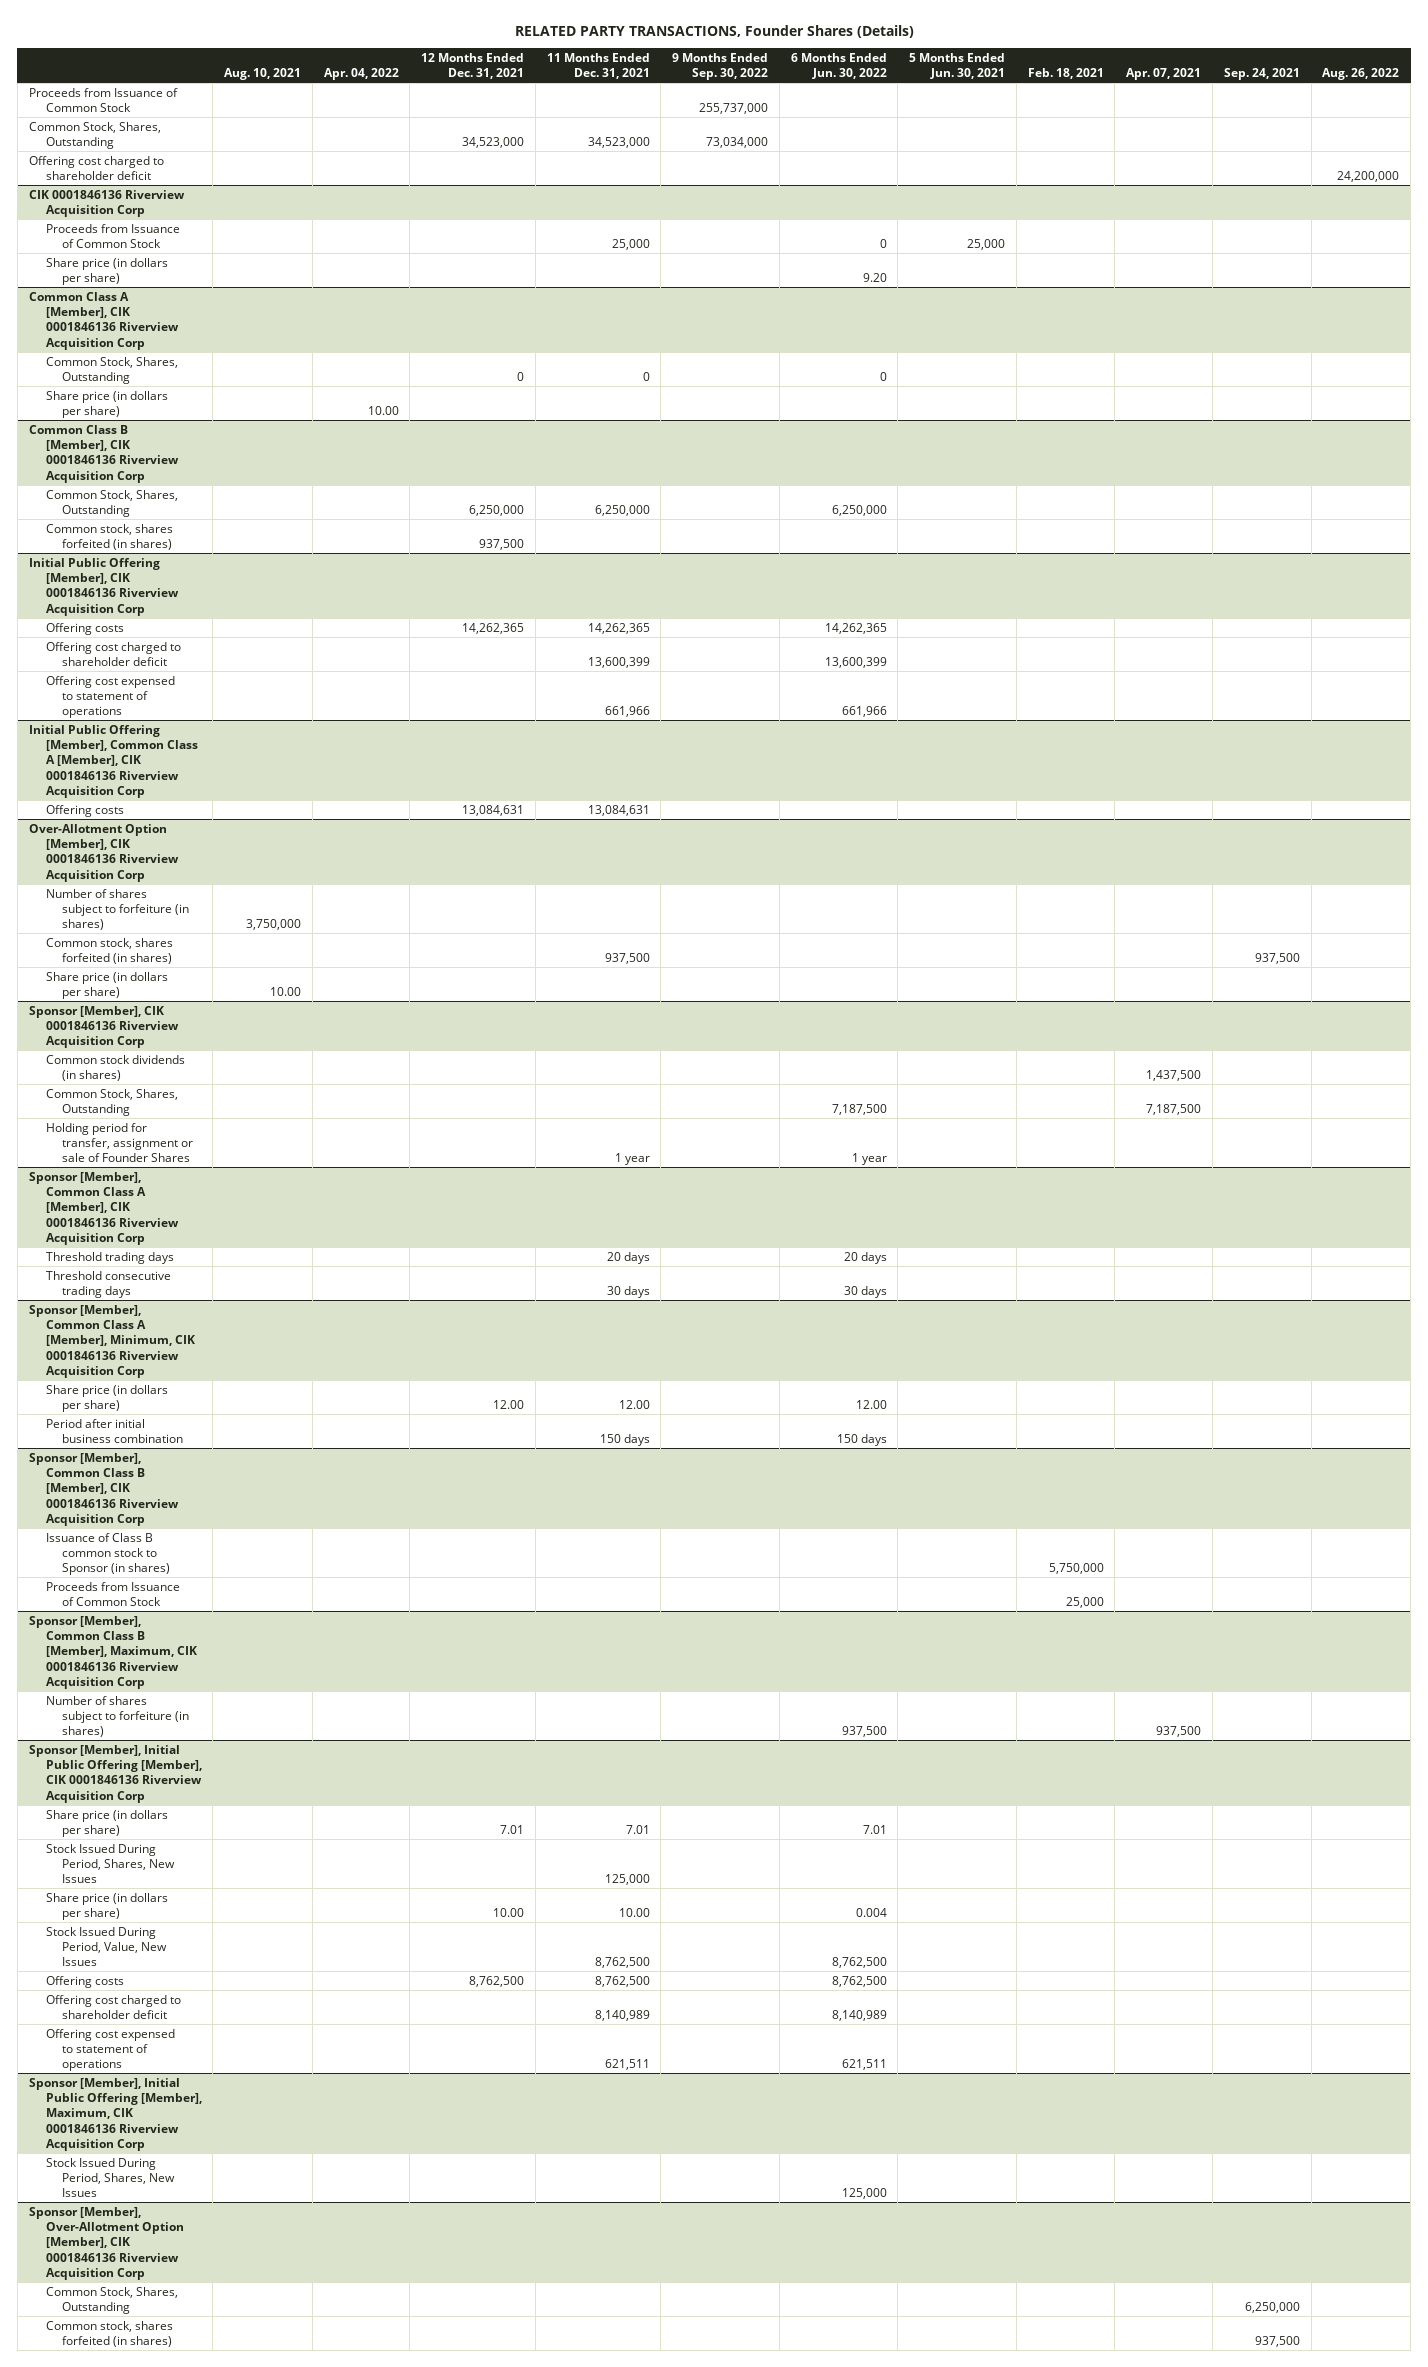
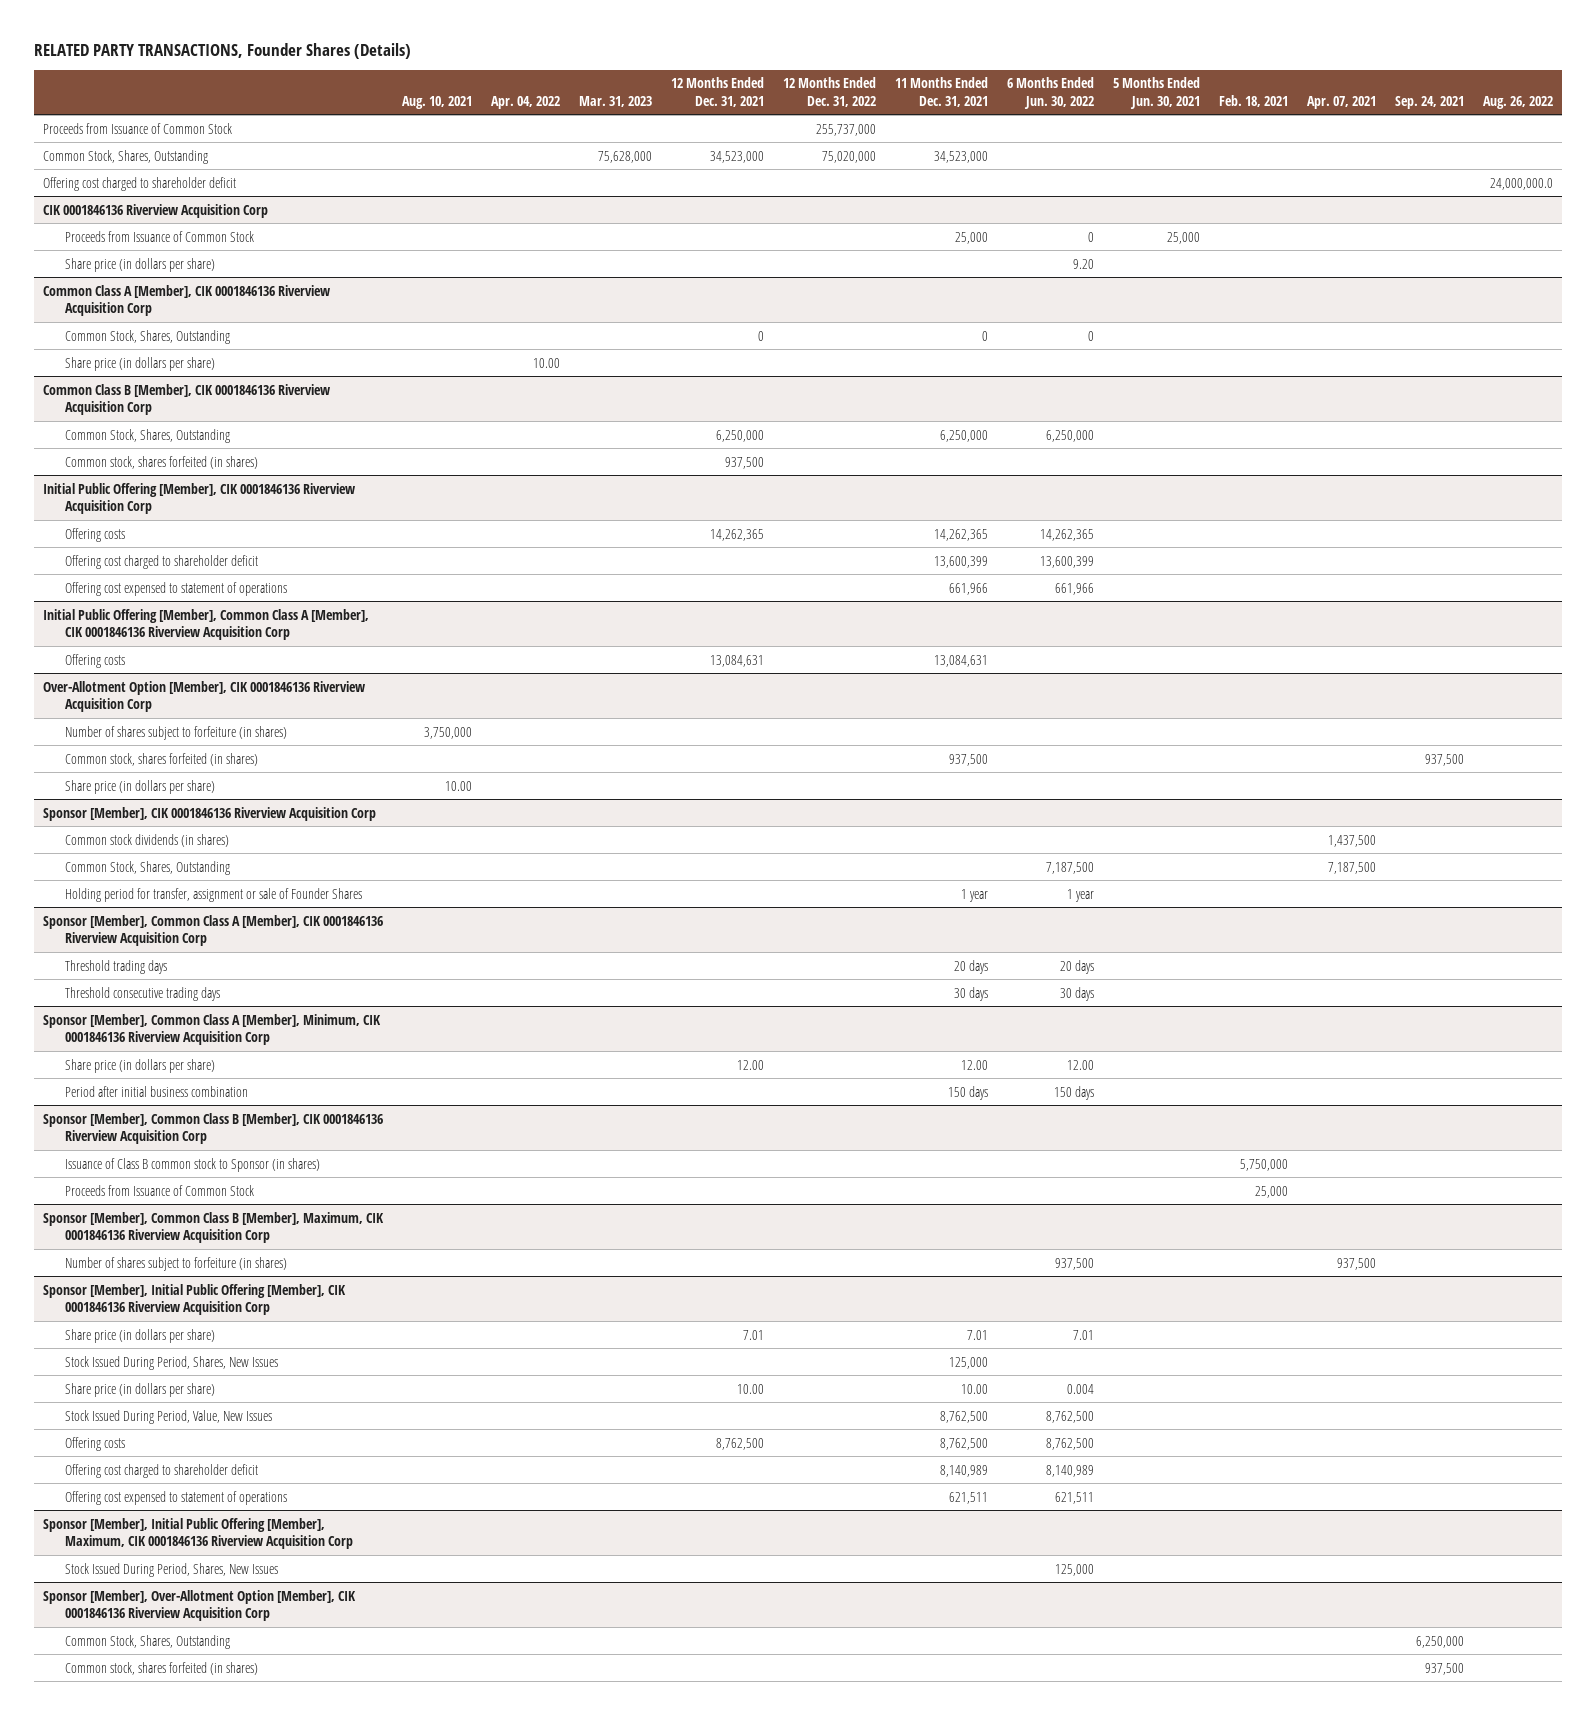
- | Aug. 10, 2021 | Apr. 04, 2022 | 12 Months Ended Dec. 31, 2021 | 11 Months Ended Dec. 31, 2021 | 9 Months Ended Sep. 30, 2022 | 6 Months Ended Jun. 30, 2022 | 5 Months Ended Jun. 30, 2021 | Feb. 18, 2021 | Apr. 07, 2021 | Sep. 24, 2021 | Aug. 26, 2022
+ | Aug. 10, 2021 | Apr. 04, 2022 | Mar. 31, 2023 | 12 Months Ended Dec. 31, 2021 | 12 Months Ended Dec. 31, 2022 | 11 Months Ended Dec. 31, 2021 | 6 Months Ended Jun. 30, 2022 | 5 Months Ended Jun. 30, 2021 | Feb. 18, 2021 | Apr. 07, 2021 | Sep. 24, 2021 | Aug. 26, 2022
- Offering cost charged to shareholder deficit | | | | | | | | | | | 24,200,000
+ Offering cost charged to shareholder deficit | | | | | | | | | | | | 24,000,000.0

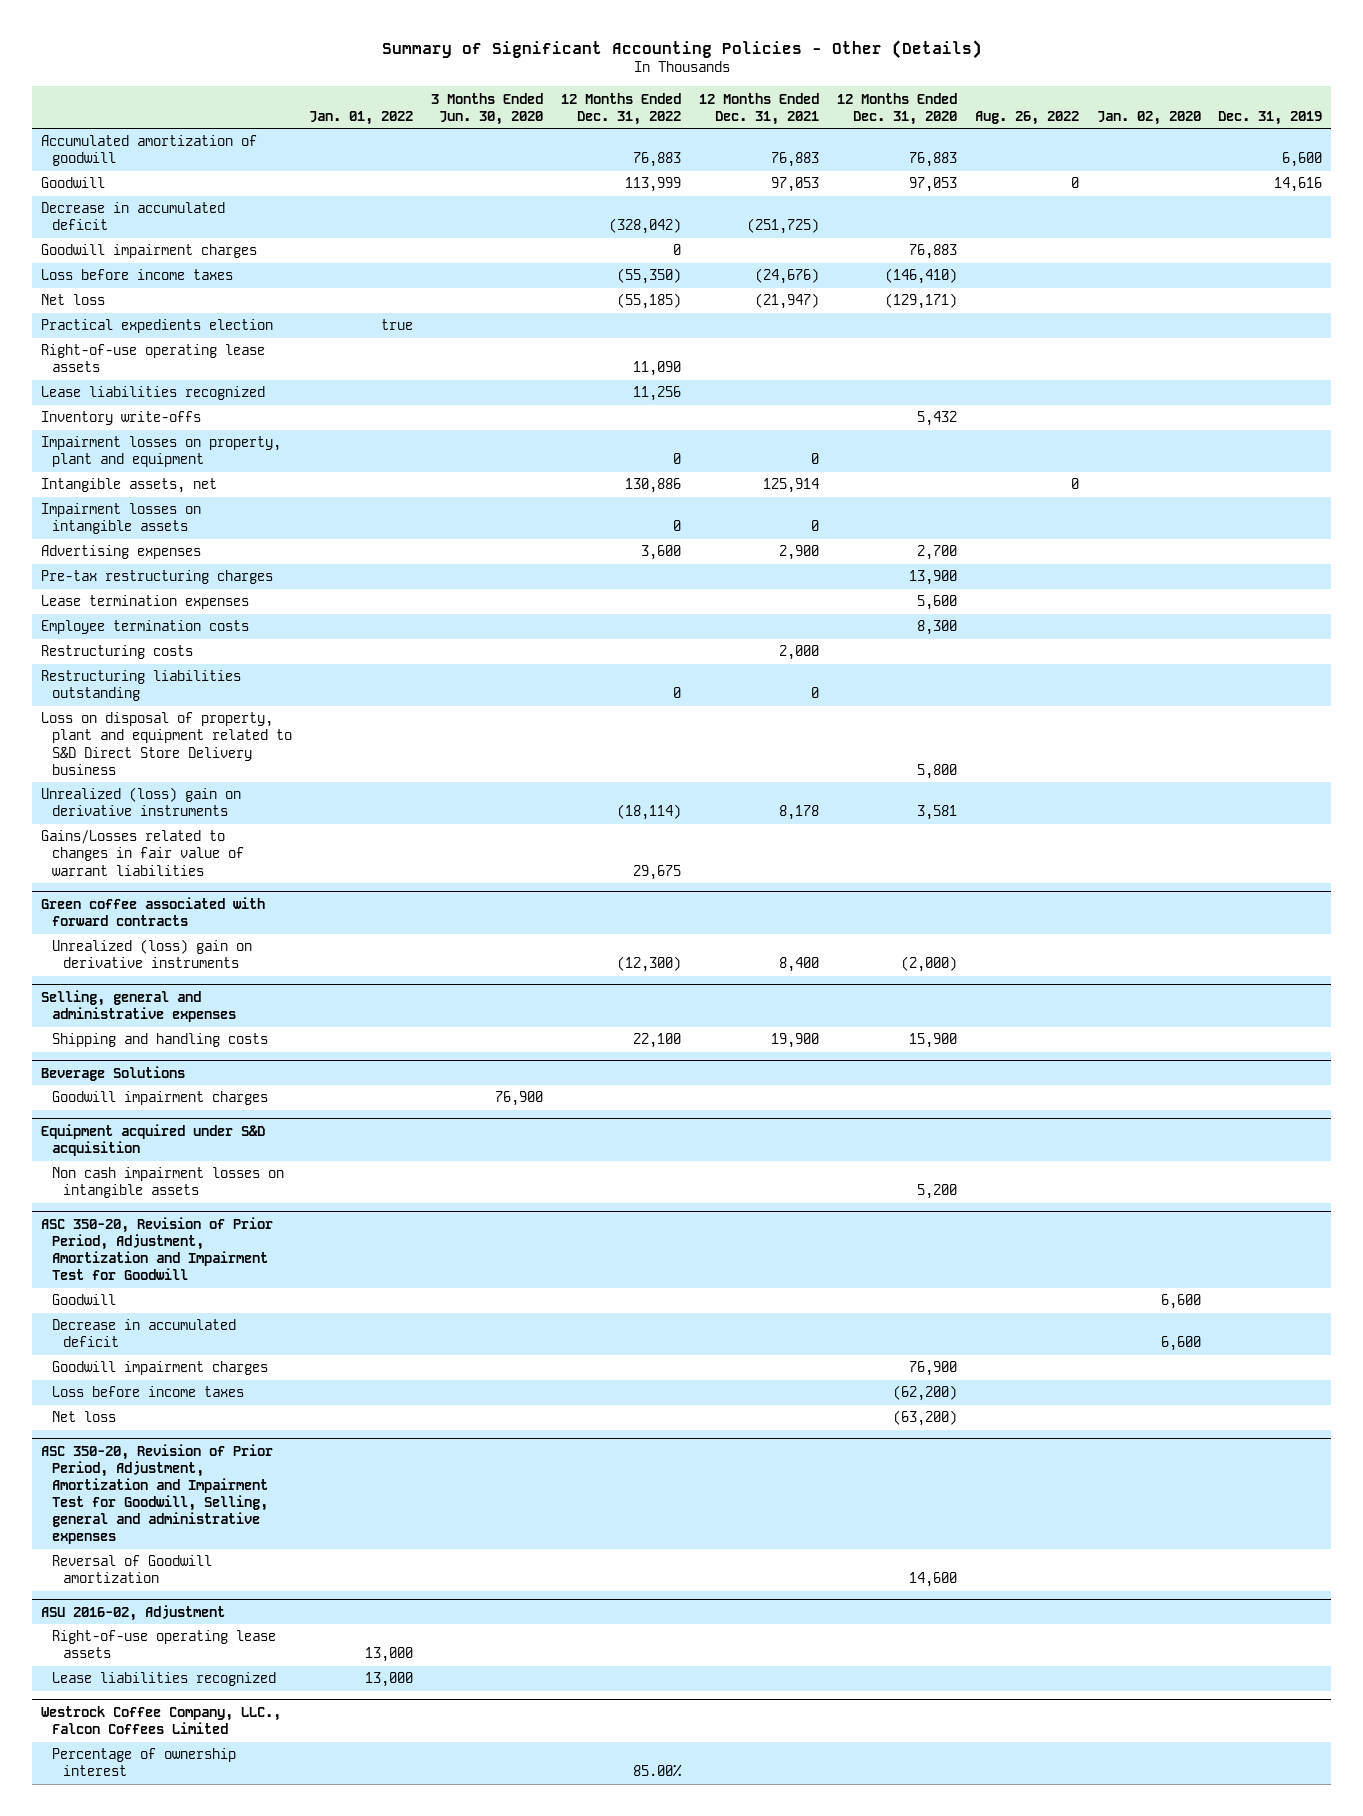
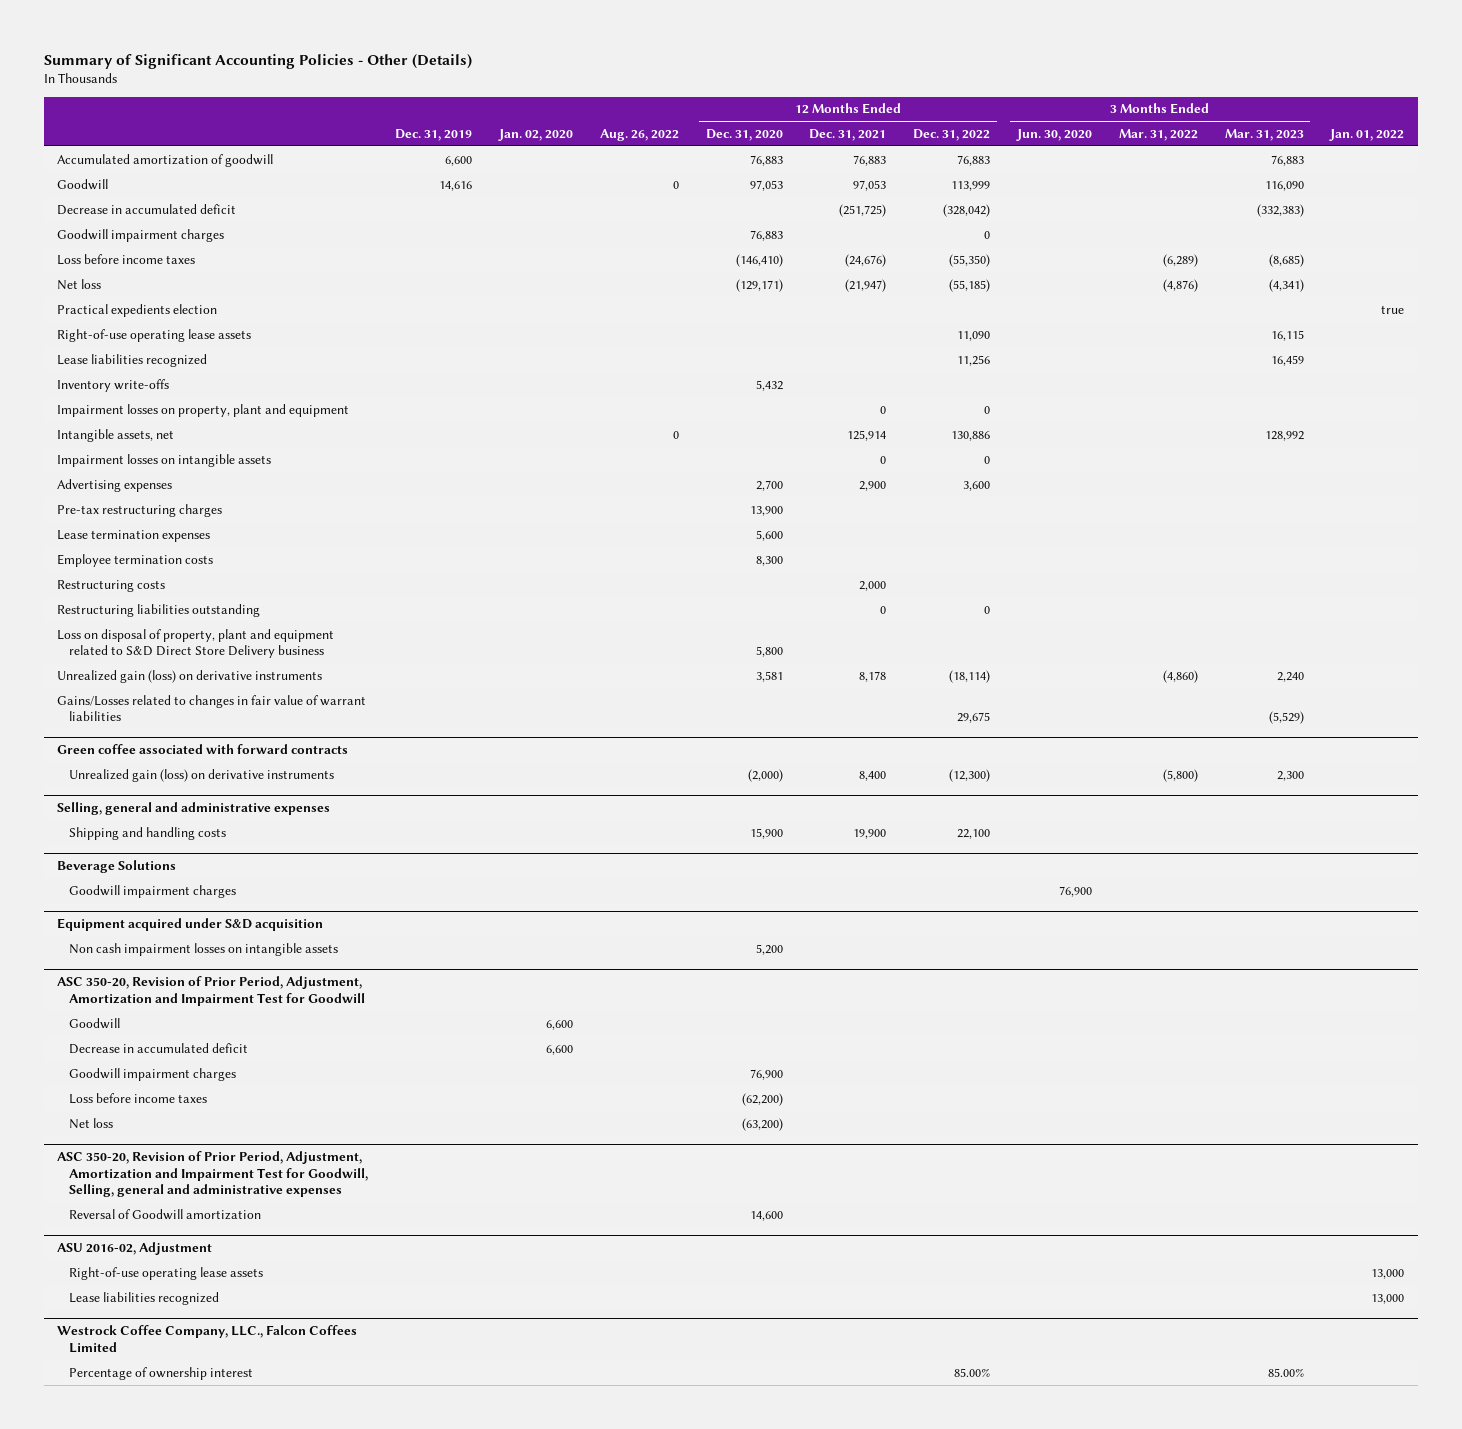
- | Jan. 01, 2022 | 3 Months Ended Jun. 30, 2020 | 12 Months Ended Dec. 31, 2022 | 12 Months Ended Dec. 31, 2021 | 12 Months Ended Dec. 31, 2020 | Aug. 26, 2022 | Jan. 02, 2020 | Dec. 31, 2019
+ | Dec. 31, 2019 | Jan. 02, 2020 | Aug. 26, 2022 | 12 Months Ended Dec. 31, 2020 | 12 Months Ended Dec. 31, 2021 | 12 Months Ended Dec. 31, 2022 | 3 Months Ended Jun. 30, 2020 | 3 Months Ended Mar. 31, 2022 | 3 Months Ended Mar. 31, 2023 | Jan. 01, 2022
- Unrealized (loss) gain on derivative instruments | | | (18,114) | 8,178 | 3,581 | | |
+ Unrealized gain (loss) on derivative instruments | | | | 3,581 | 8,178 | (18,114) | | (4,860) | 2,240 |
@ Green coffee associated with forward contracts
- Unrealized (loss) gain on derivative instruments | | | (12,300) | 8,400 | (2,000) | | |
+ Unrealized gain (loss) on derivative instruments | | | | (2,000) | 8,400 | (12,300) | | (5,800) | 2,300 |

